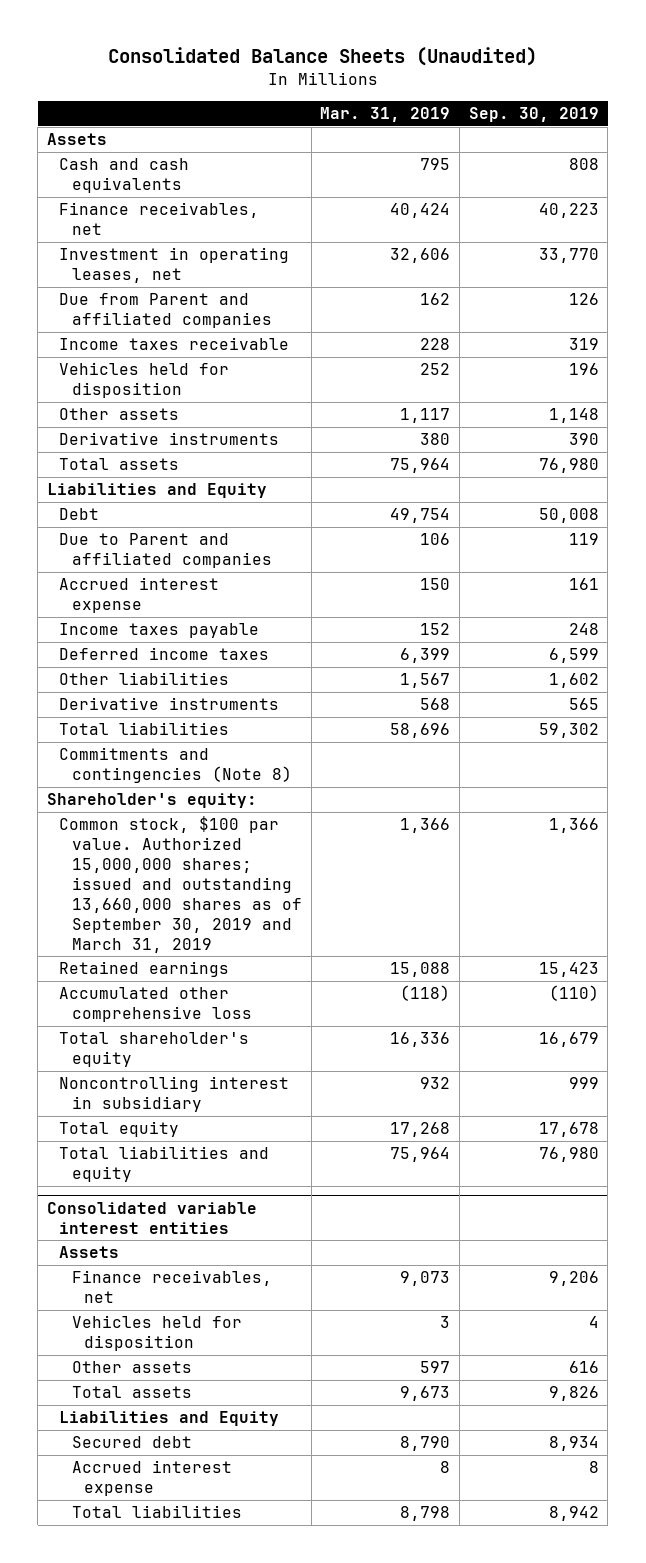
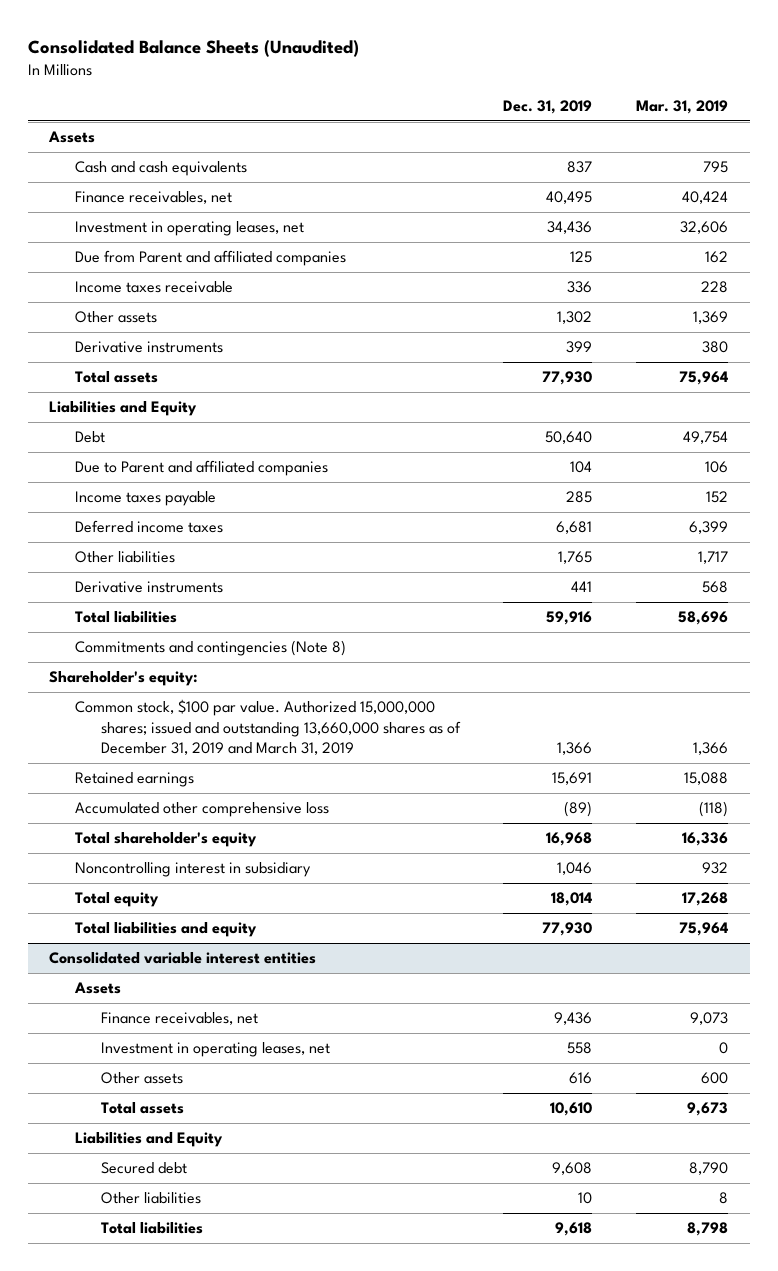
- | Mar. 31, 2019 | Sep. 30, 2019
+ | Dec. 31, 2019 | Mar. 31, 2019
- Vehicles held for disposition | 252 | 196
- Other assets | 1,117 | 1,148
+ Other assets | 1,302 | 1,369
- Accrued interest expense | 150 | 161
- Other liabilities | 1,567 | 1,602
+ Other liabilities | 1,765 | 1,717
- Common stock, $100 par value. Authorized 15,000,000 shares; issued and outstanding 13,660,000 shares as of September 30, 2019 and March 31, 2019 | 1,366 | 1,366
+ Common stock, $100 par value. Authorized 15,000,000 shares; issued and outstanding 13,660,000 shares as of December 31, 2019 and March 31, 2019 | 1,366 | 1,366
@ Consolidated variable interest entities
- Vehicles held for disposition | 3 | 4
- Other assets | 597 | 616
+ Investment in operating leases, net | 558 | 0
+ Other assets | 616 | 600
- Accrued interest expense | 8 | 8
+ Other liabilities | 10 | 8

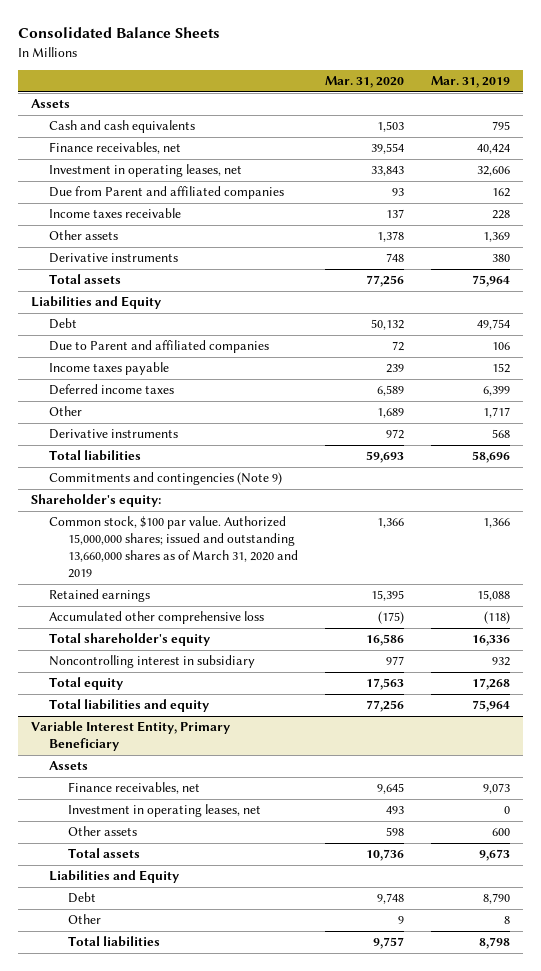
- Consolidated Balance Sheets (Unaudited)
+ Consolidated Balance Sheets
- | Dec. 31, 2019 | Mar. 31, 2019
+ | Mar. 31, 2020 | Mar. 31, 2019
- Other liabilities | 1,765 | 1,717
+ Other | 1,689 | 1,717
- Commitments and contingencies (Note 8)
+ Commitments and contingencies (Note 9)
- Common stock, $100 par value. Authorized 15,000,000 shares; issued and outstanding 13,660,000 shares as of December 31, 2019 and March 31, 2019 | 1,366 | 1,366
+ Common stock, $100 par value. Authorized 15,000,000 shares; issued and outstanding 13,660,000 shares as of March 31, 2020 and 2019 | 1,366 | 1,366
- Consolidated variable interest entities
+ Variable Interest Entity, Primary Beneficiary
- Secured debt | 9,608 | 8,790
- Other liabilities | 10 | 8
+ Debt | 9,748 | 8,790
+ Other | 9 | 8

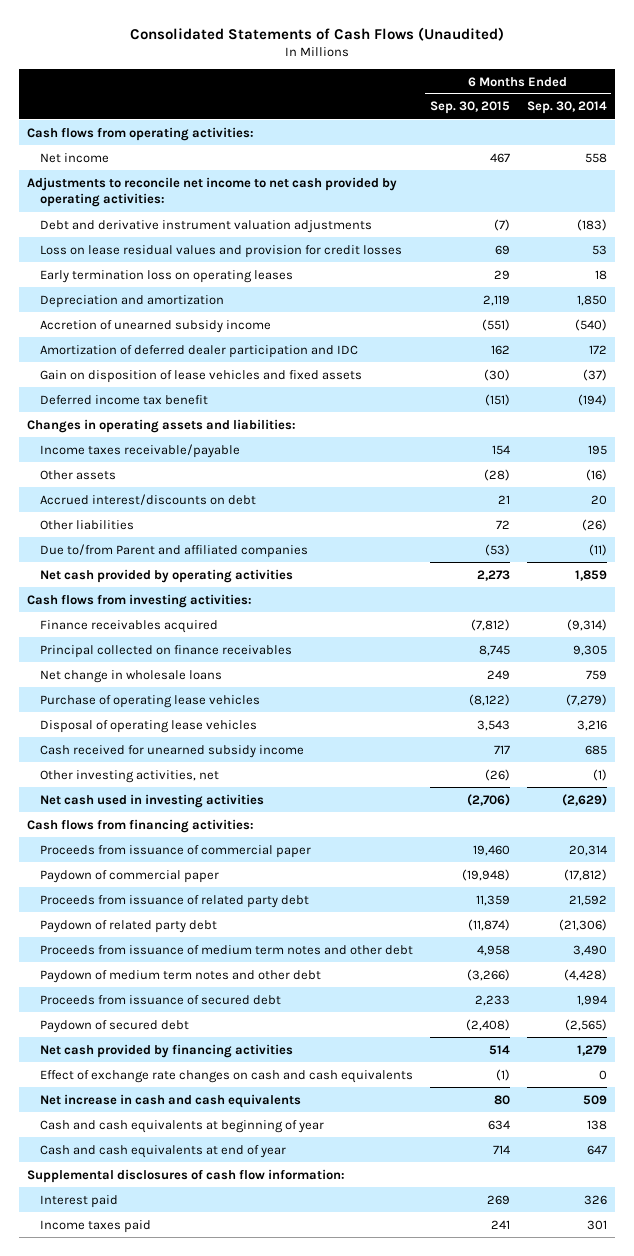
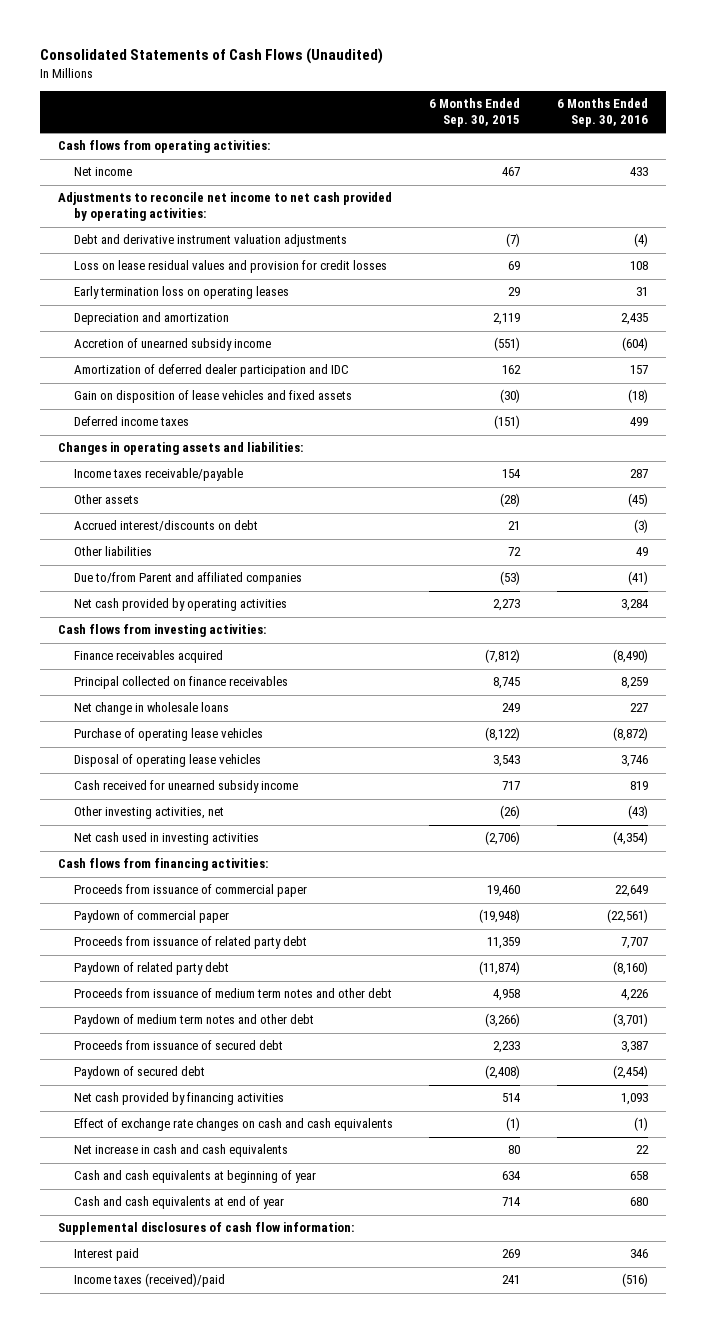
- | 6 Months Ended Sep. 30, 2015 | 6 Months Ended Sep. 30, 2014
+ | 6 Months Ended Sep. 30, 2015 | 6 Months Ended Sep. 30, 2016
- Deferred income tax benefit | (151) | (194)
+ Deferred income taxes | (151) | 499
- Income taxes paid | 241 | 301
+ Income taxes (received)/paid | 241 | (516)

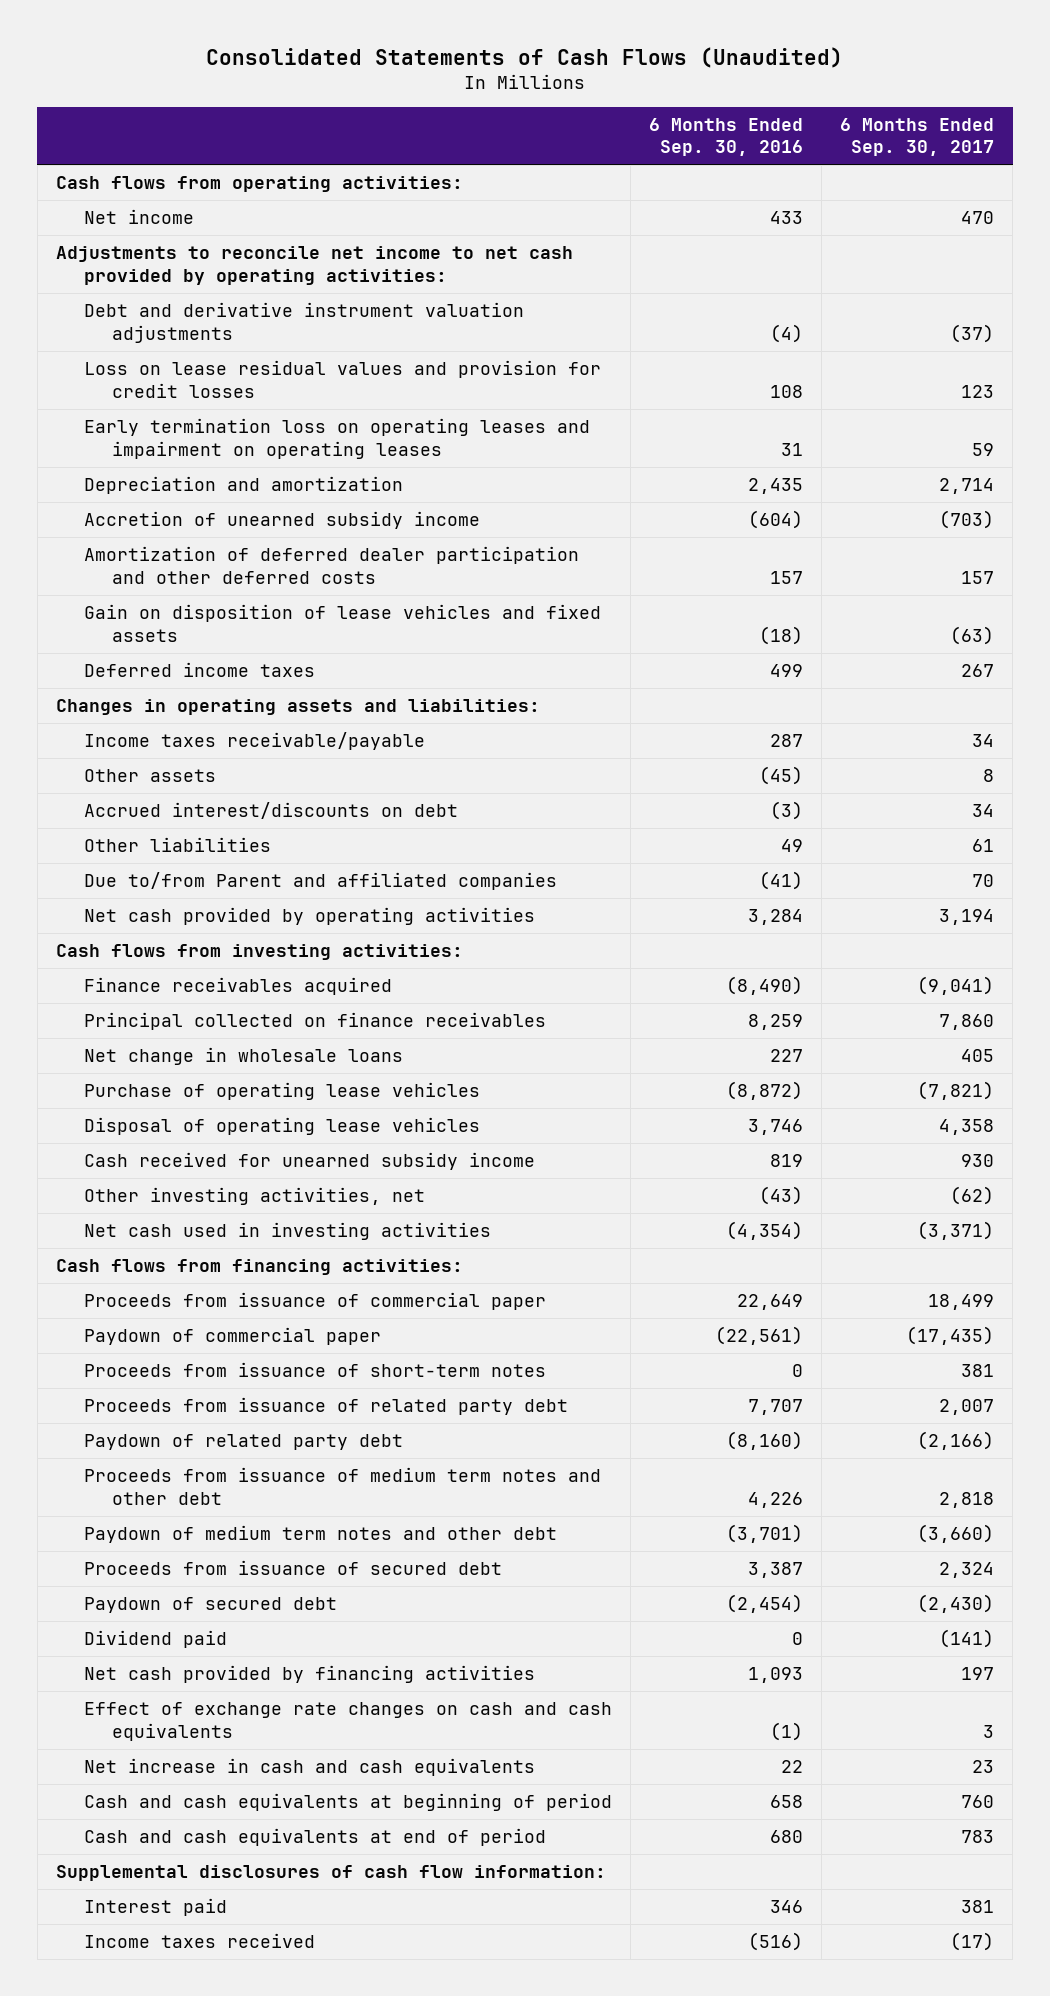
- | 6 Months Ended Sep. 30, 2015 | 6 Months Ended Sep. 30, 2016
+ | 6 Months Ended Sep. 30, 2016 | 6 Months Ended Sep. 30, 2017
- Early termination loss on operating leases | 29 | 31
+ Early termination loss on operating leases and impairment on operating leases | 31 | 59
- Amortization of deferred dealer participation and IDC | 162 | 157
+ Amortization of deferred dealer participation and other deferred costs | 157 | 157
+ Proceeds from issuance of short-term notes | 0 | 381
+ Dividend paid | 0 | (141)
- Cash and cash equivalents at beginning of year | 634 | 658
- Cash and cash equivalents at end of year | 714 | 680
+ Cash and cash equivalents at beginning of period | 658 | 760
+ Cash and cash equivalents at end of period | 680 | 783
- Income taxes (received)/paid | 241 | (516)
+ Income taxes received | (516) | (17)

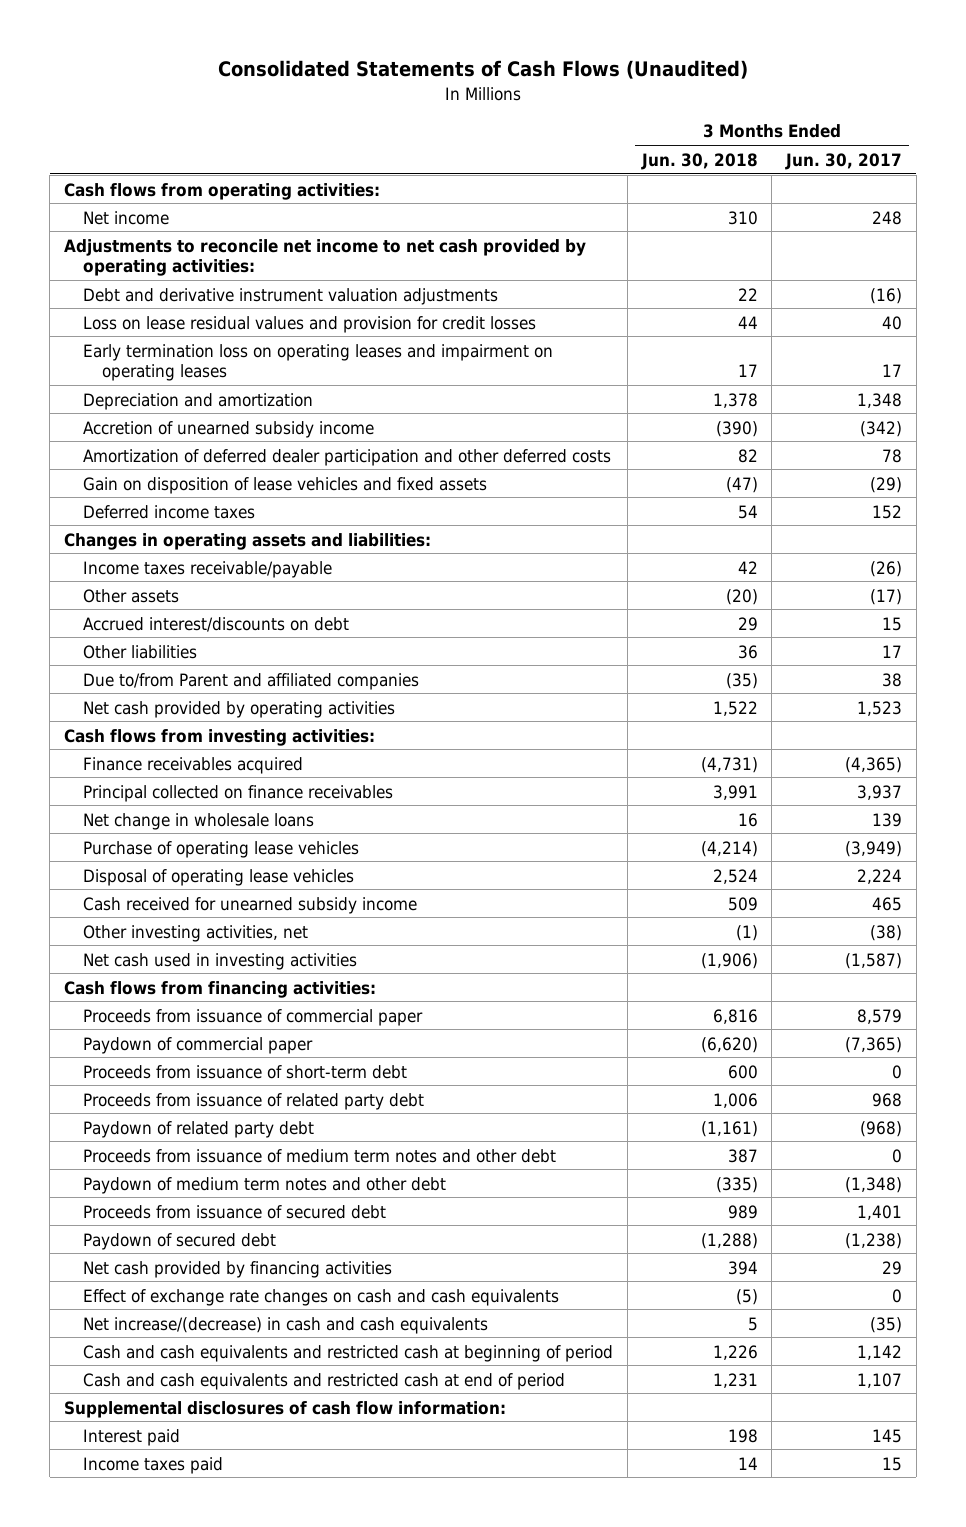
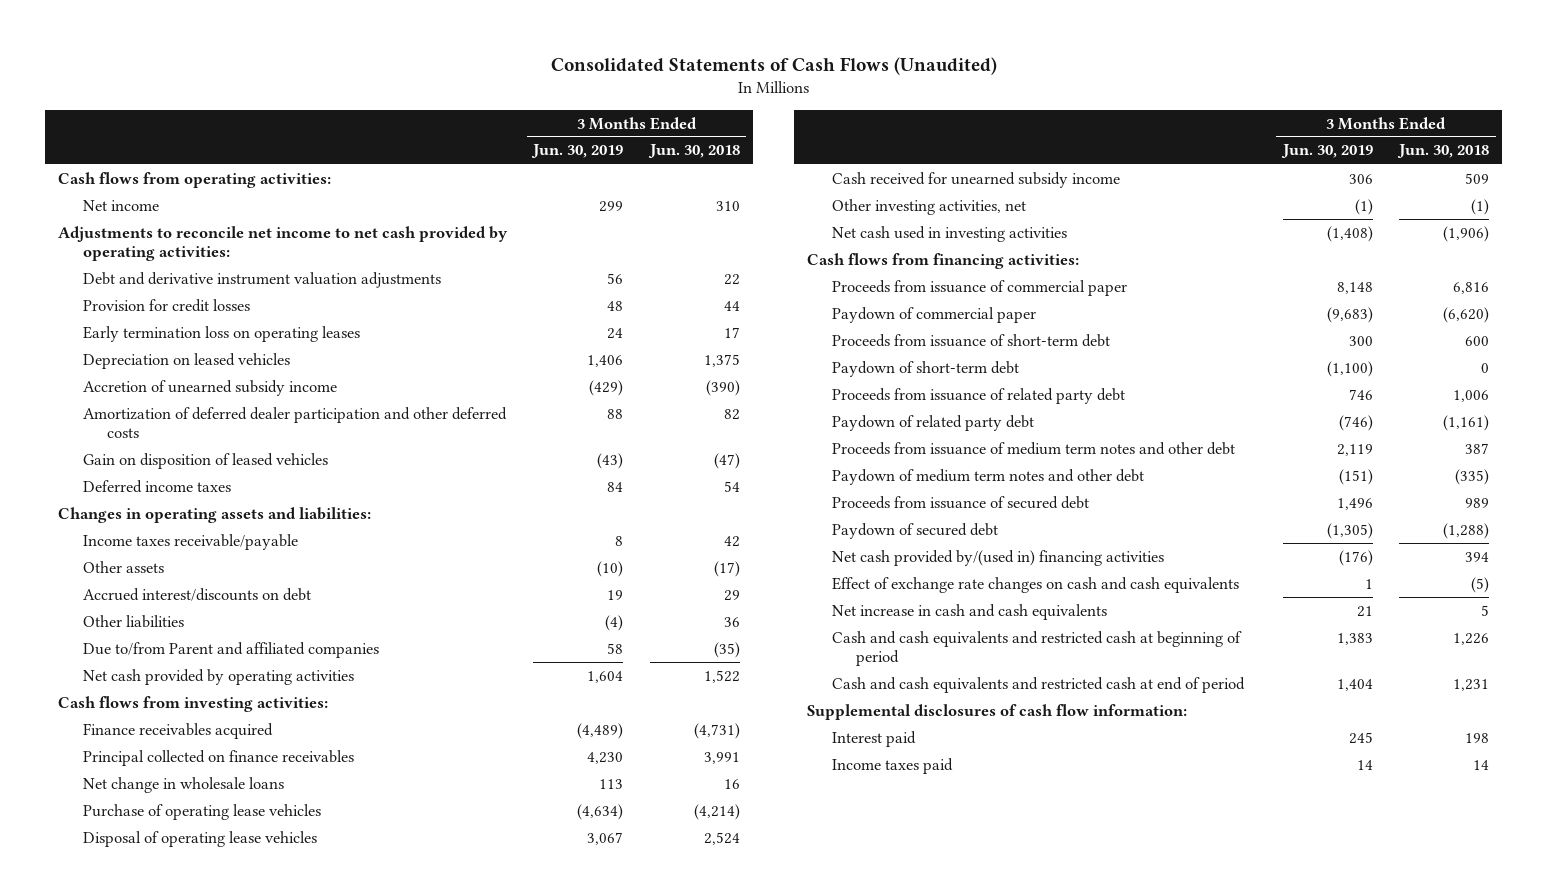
- | 3 Months Ended Jun. 30, 2018 | 3 Months Ended Jun. 30, 2017
+ | 3 Months Ended Jun. 30, 2019 | 3 Months Ended Jun. 30, 2018
- Loss on lease residual values and provision for credit losses | 44 | 40
- Early termination loss on operating leases and impairment on operating leases | 17 | 17
- Depreciation and amortization | 1,378 | 1,348
+ Provision for credit losses | 48 | 44
+ Early termination loss on operating leases | 24 | 17
+ Depreciation on leased vehicles | 1,406 | 1,375
- Gain on disposition of lease vehicles and fixed assets | (47) | (29)
+ Gain on disposition of leased vehicles | (43) | (47)
- Other assets | (20) | (17)
+ Other assets | (10) | (17)
+ Paydown of short-term debt | (1,100) | 0
- Net cash provided by financing activities | 394 | 29
+ Net cash provided by/(used in) financing activities | (176) | 394
- Net increase/(decrease) in cash and cash equivalents | 5 | (35)
+ Net increase in cash and cash equivalents | 21 | 5

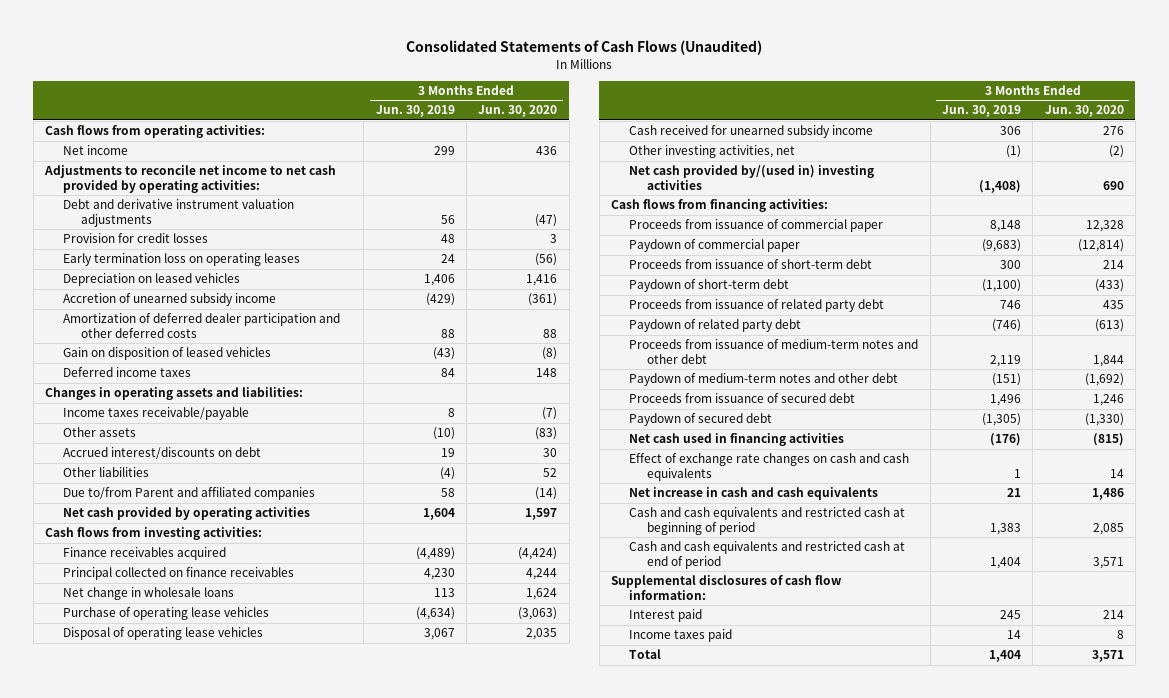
- | 3 Months Ended Jun. 30, 2019 | 3 Months Ended Jun. 30, 2018
+ | 3 Months Ended Jun. 30, 2019 | 3 Months Ended Jun. 30, 2020
- Net cash used in investing activities | (1,408) | (1,906)
+ Net cash provided by/(used in) investing activities | (1,408) | 690
- Proceeds from issuance of medium term notes and other debt | 2,119 | 387
- Paydown of medium term notes and other debt | (151) | (335)
+ Proceeds from issuance of medium-term notes and other debt | 2,119 | 1,844
+ Paydown of medium-term notes and other debt | (151) | (1,692)
- Net cash provided by/(used in) financing activities | (176) | 394
+ Net cash used in financing activities | (176) | (815)
+ Total | 1,404 | 3,571

